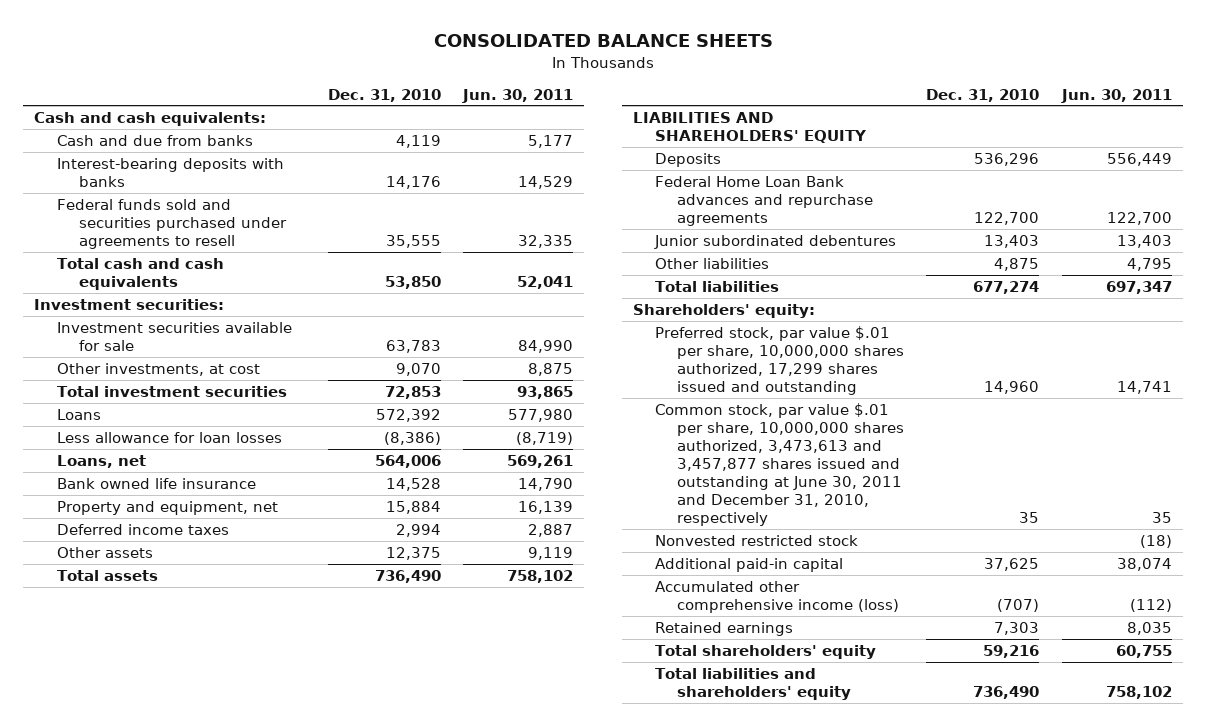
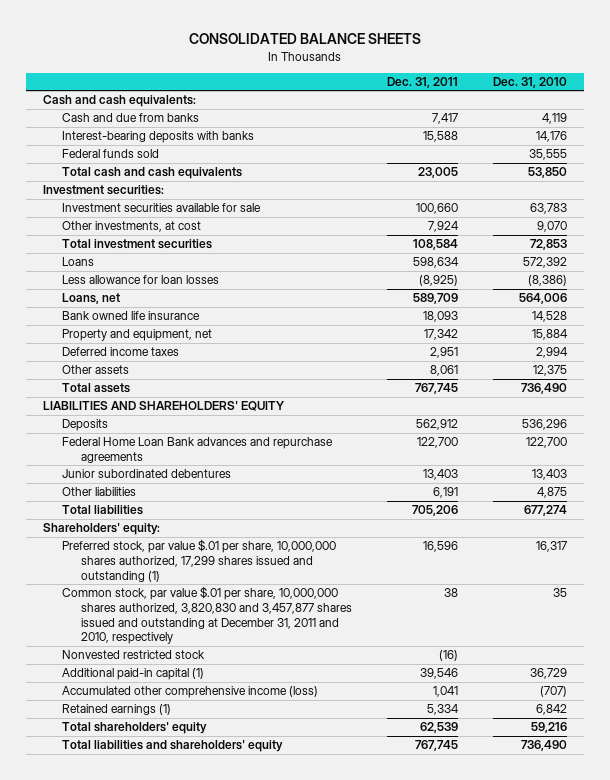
- | Dec. 31, 2010 | Jun. 30, 2011
+ | Dec. 31, 2011 | Dec. 31, 2010
- Federal funds sold and securities purchased under agreements to resell | 35,555 | 32,335
+ Federal funds sold | | 35,555
- Preferred stock, par value $.01 per share, 10,000,000 shares authorized, 17,299 shares issued and outstanding | 14,960 | 14,741
- Common stock, par value $.01 per share, 10,000,000 shares authorized, 3,473,613 and 3,457,877 shares issued and outstanding at June 30, 2011 and December 31, 2010, respectively | 35 | 35
+ Preferred stock, par value $.01 per share, 10,000,000 shares authorized, 17,299 shares issued and outstanding (1) | 16,596 | 16,317
+ Common stock, par value $.01 per share, 10,000,000 shares authorized, 3,820,830 and 3,457,877 shares issued and outstanding at December 31, 2011 and 2010, respectively | 38 | 35
- Additional paid-in capital | 37,625 | 38,074
+ Additional paid-in capital (1) | 39,546 | 36,729
- Retained earnings | 7,303 | 8,035
+ Retained earnings (1) | 5,334 | 6,842

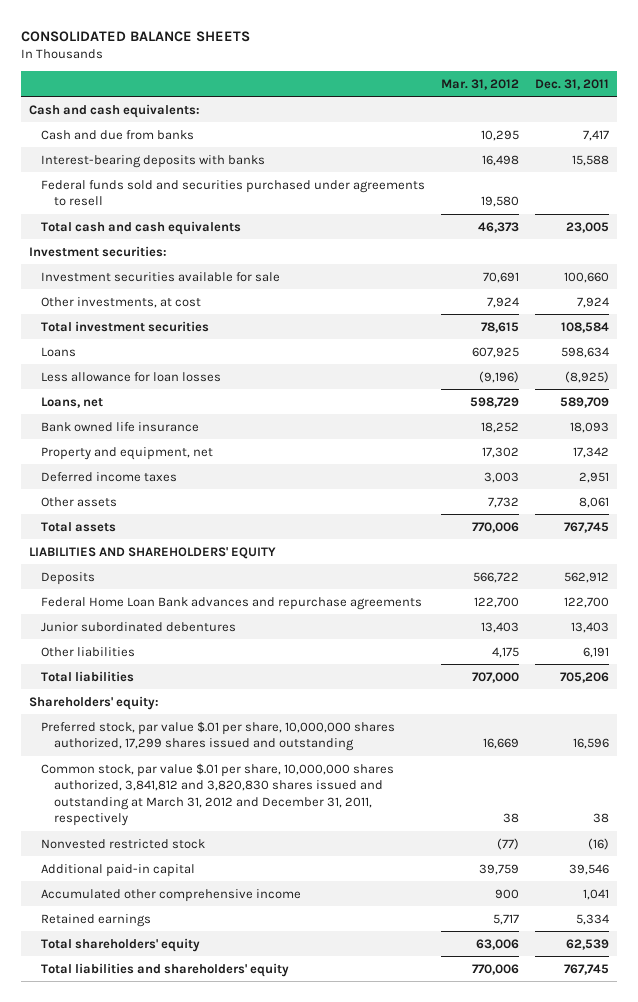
- | Dec. 31, 2011 | Dec. 31, 2010
+ | Mar. 31, 2012 | Dec. 31, 2011
- Federal funds sold | | 35,555
+ Federal funds sold and securities purchased under agreements to resell | 19,580 |
- Preferred stock, par value $.01 per share, 10,000,000 shares authorized, 17,299 shares issued and outstanding (1) | 16,596 | 16,317
- Common stock, par value $.01 per share, 10,000,000 shares authorized, 3,820,830 and 3,457,877 shares issued and outstanding at December 31, 2011 and 2010, respectively | 38 | 35
+ Preferred stock, par value $.01 per share, 10,000,000 shares authorized, 17,299 shares issued and outstanding | 16,669 | 16,596
+ Common stock, par value $.01 per share, 10,000,000 shares authorized, 3,841,812 and 3,820,830 shares issued and outstanding at March 31, 2012 and December 31, 2011, respectively | 38 | 38
- Additional paid-in capital (1) | 39,546 | 36,729
- Accumulated other comprehensive income (loss) | 1,041 | (707)
- Retained earnings (1) | 5,334 | 6,842
+ Additional paid-in capital | 39,759 | 39,546
+ Accumulated other comprehensive income | 900 | 1,041
+ Retained earnings | 5,717 | 5,334

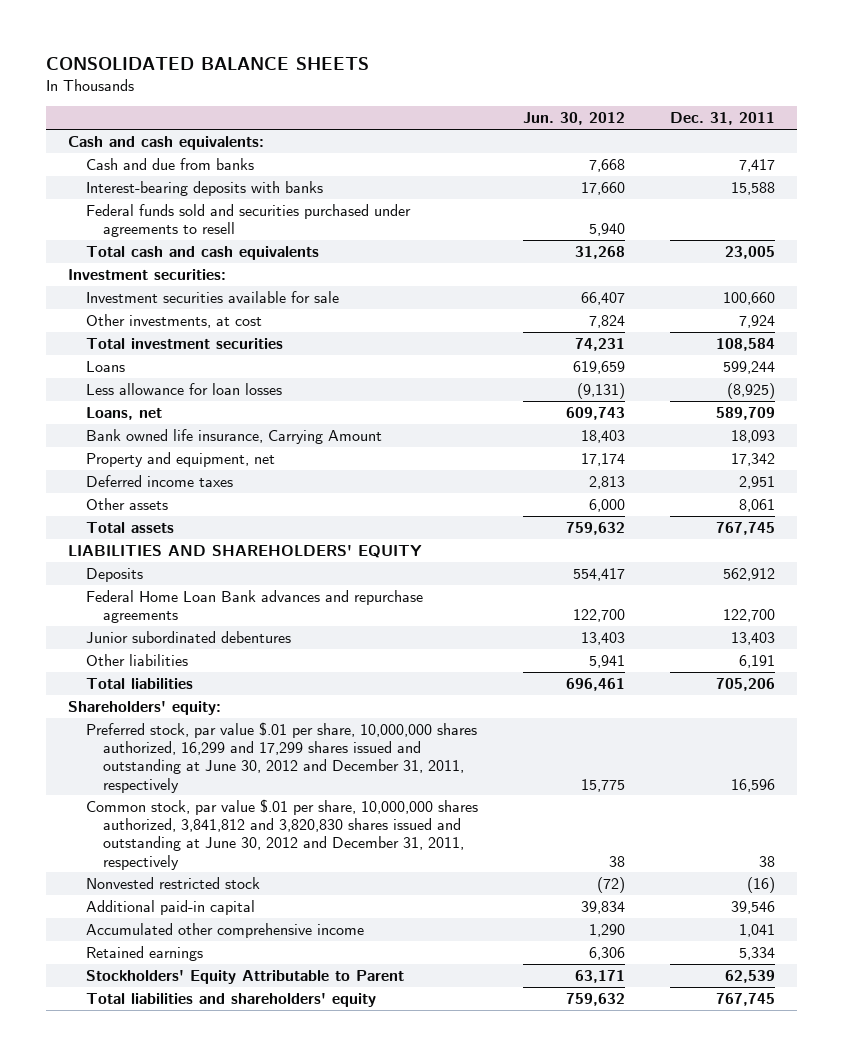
- | Mar. 31, 2012 | Dec. 31, 2011
+ | Jun. 30, 2012 | Dec. 31, 2011
- Loans | 607,925 | 598,634
+ Loans | 619,659 | 599,244
- Bank owned life insurance | 18,252 | 18,093
+ Bank owned life insurance, Carrying Amount | 18,403 | 18,093
- Preferred stock, par value $.01 per share, 10,000,000 shares authorized, 17,299 shares issued and outstanding | 16,669 | 16,596
- Common stock, par value $.01 per share, 10,000,000 shares authorized, 3,841,812 and 3,820,830 shares issued and outstanding at March 31, 2012 and December 31, 2011, respectively | 38 | 38
+ Preferred stock, par value $.01 per share, 10,000,000 shares authorized, 16,299 and 17,299 shares issued and outstanding at June 30, 2012 and December 31, 2011, respectively | 15,775 | 16,596
+ Common stock, par value $.01 per share, 10,000,000 shares authorized, 3,841,812 and 3,820,830 shares issued and outstanding at June 30, 2012 and December 31, 2011, respectively | 38 | 38
- Total shareholders' equity | 63,006 | 62,539
+ Stockholders' Equity Attributable to Parent | 63,171 | 62,539

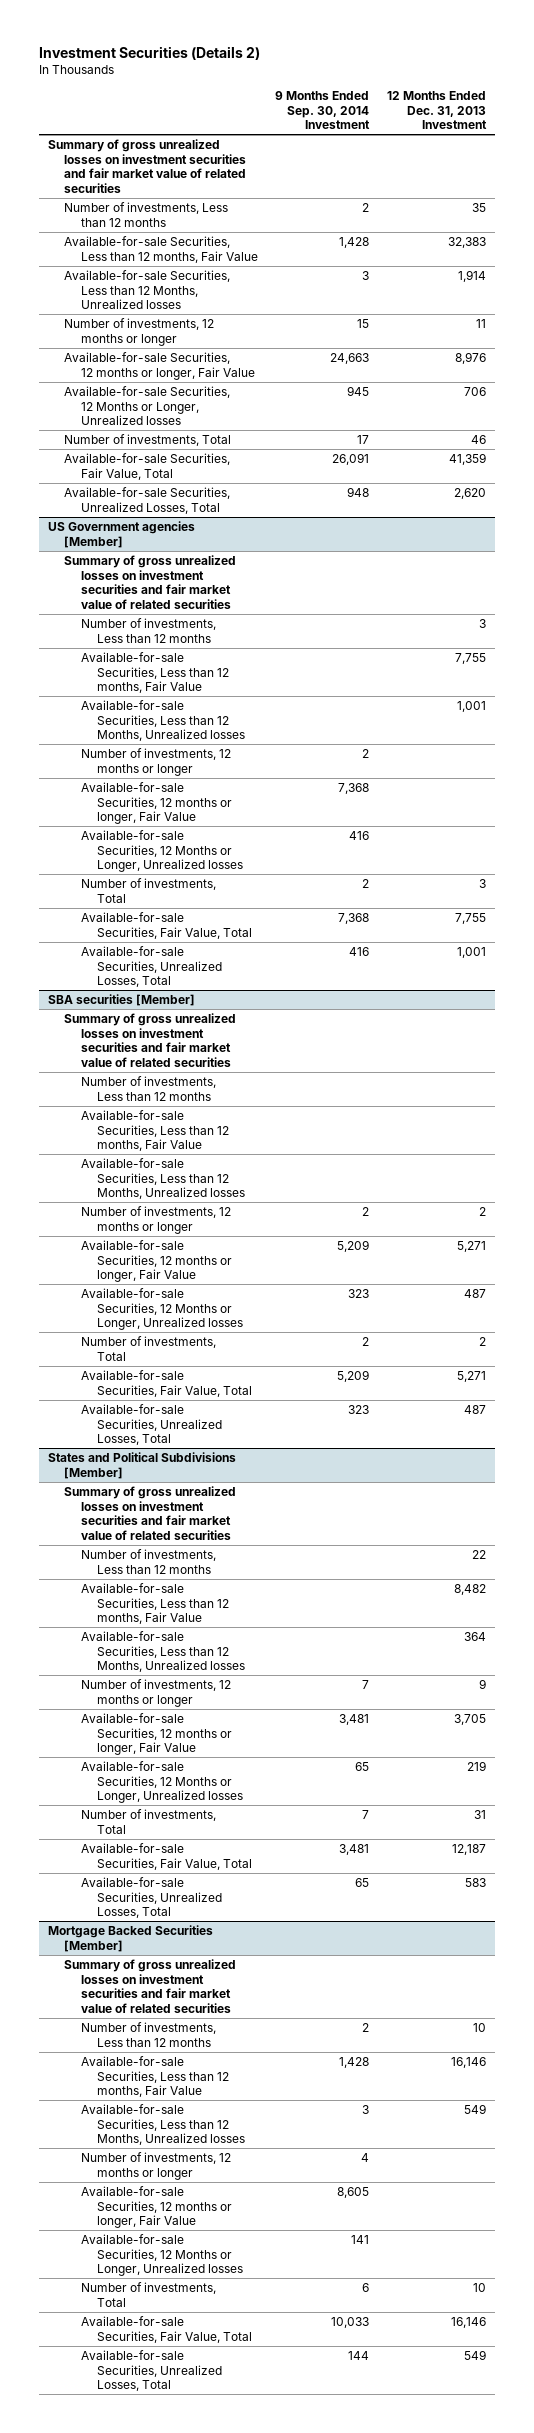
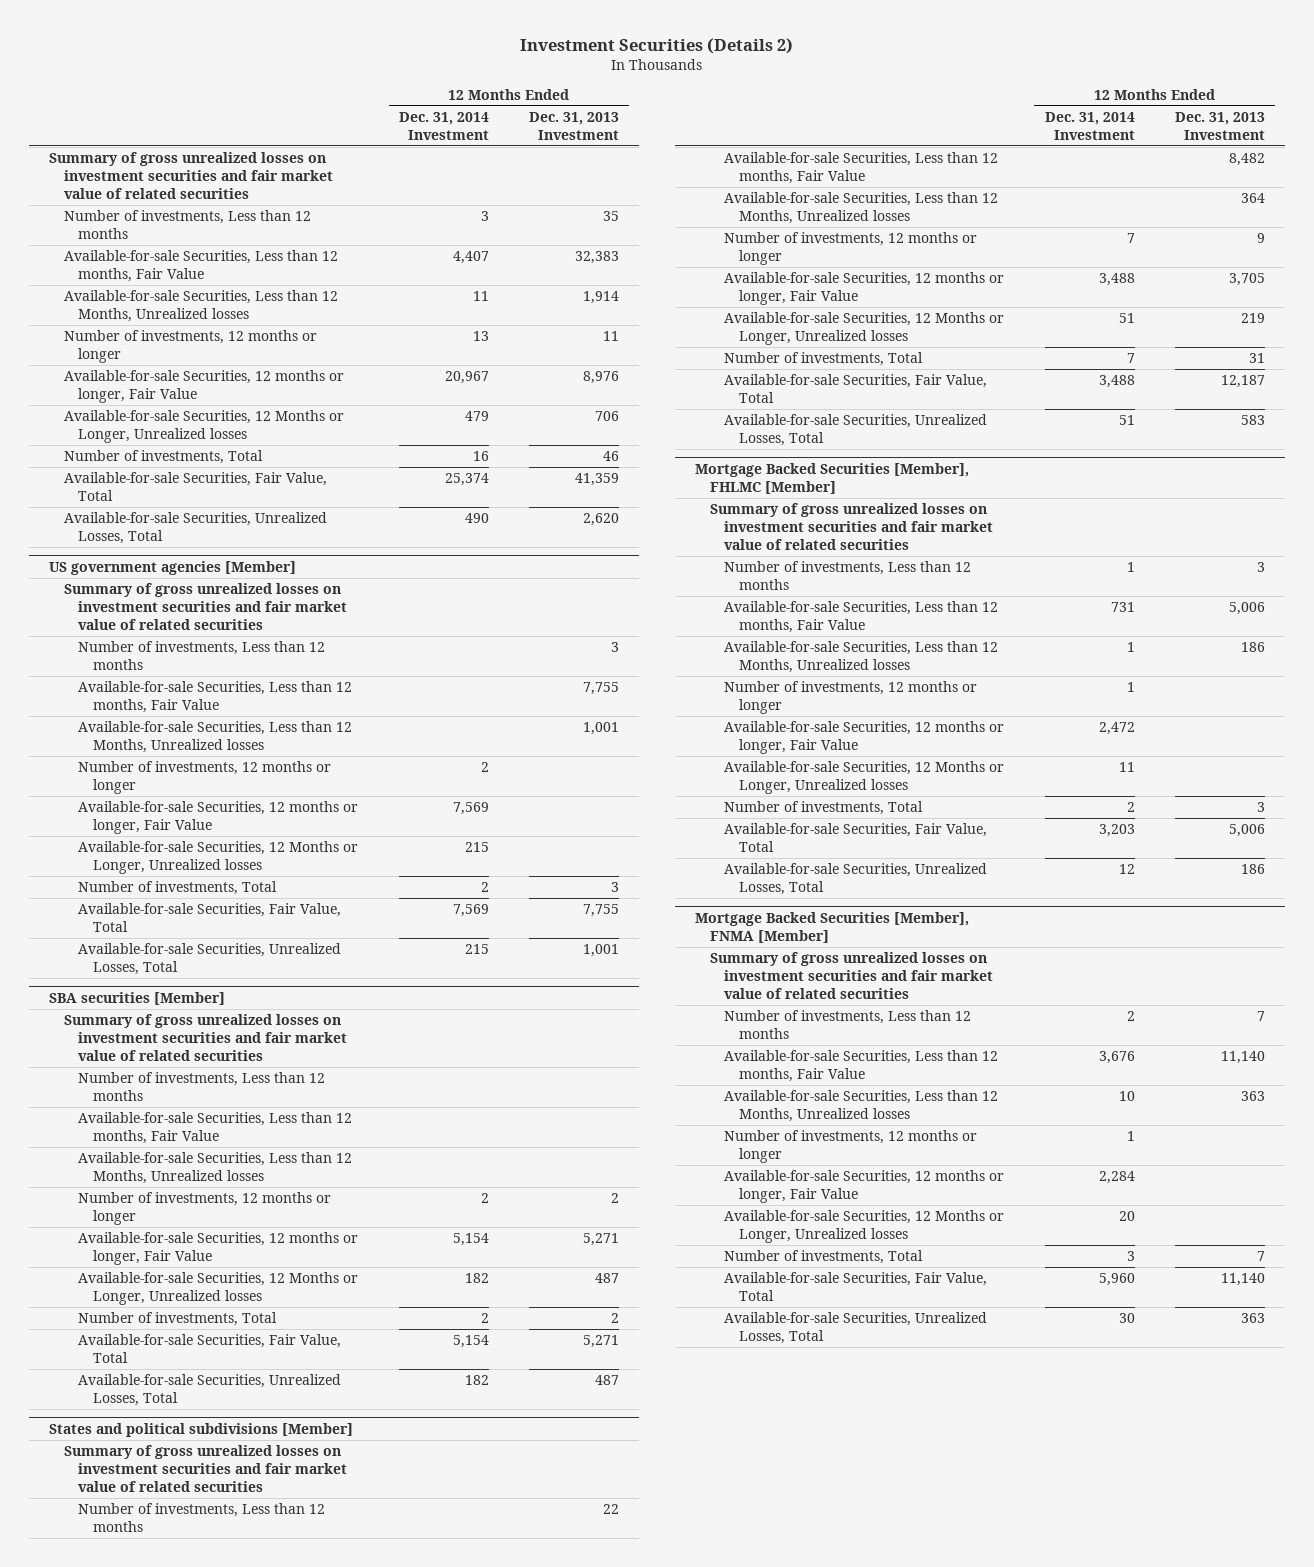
- | 9 Months Ended Sep. 30, 2014 Investment | 12 Months Ended Dec. 31, 2013 Investment
+ | 12 Months Ended Dec. 31, 2014 Investment | 12 Months Ended Dec. 31, 2013 Investment
- US Government agencies [Member]
+ US government agencies [Member]
- States and Political Subdivisions [Member]
+ States and political subdivisions [Member]
- Mortgage Backed Securities [Member]
+ Mortgage Backed Securities [Member], FHLMC [Member]
- Number of investments, Less than 12 months | 2 | 10
- Available-for-sale Securities, Less than 12 months, Fair Value | 1,428 | 16,146
- Available-for-sale Securities, Less than 12 Months, Unrealized losses | 3 | 549
+ Number of investments, Less than 12 months | 1 | 3
+ Available-for-sale Securities, Less than 12 months, Fair Value | 731 | 5,006
+ Available-for-sale Securities, Less than 12 Months, Unrealized losses | 1 | 186
- Number of investments, Total | 6 | 10
- Available-for-sale Securities, Fair Value, Total | 10,033 | 16,146
- Available-for-sale Securities, Unrealized Losses, Total | 144 | 549
+ Number of investments, Total | 2 | 3
+ Available-for-sale Securities, Fair Value, Total | 3,203 | 5,006
+ Available-for-sale Securities, Unrealized Losses, Total | 12 | 186
+ Mortgage Backed Securities [Member], FNMA [Member]
+ Summary of gross unrealized losses on investment securities and fair market value of related securities
+ Number of investments, Less than 12 months | 2 | 7
+ Available-for-sale Securities, Less than 12 months, Fair Value | 3,676 | 11,140
+ Available-for-sale Securities, Less than 12 Months, Unrealized losses | 10 | 363
+ Number of investments, 12 months or longer | 1 |
+ Available-for-sale Securities, 12 months or longer, Fair Value | 2,284 |
+ Available-for-sale Securities, 12 Months or Longer, Unrealized losses | 20 |
+ Number of investments, Total | 3 | 7
+ Available-for-sale Securities, Fair Value, Total | 5,960 | 11,140
+ Available-for-sale Securities, Unrealized Losses, Total | 30 | 363

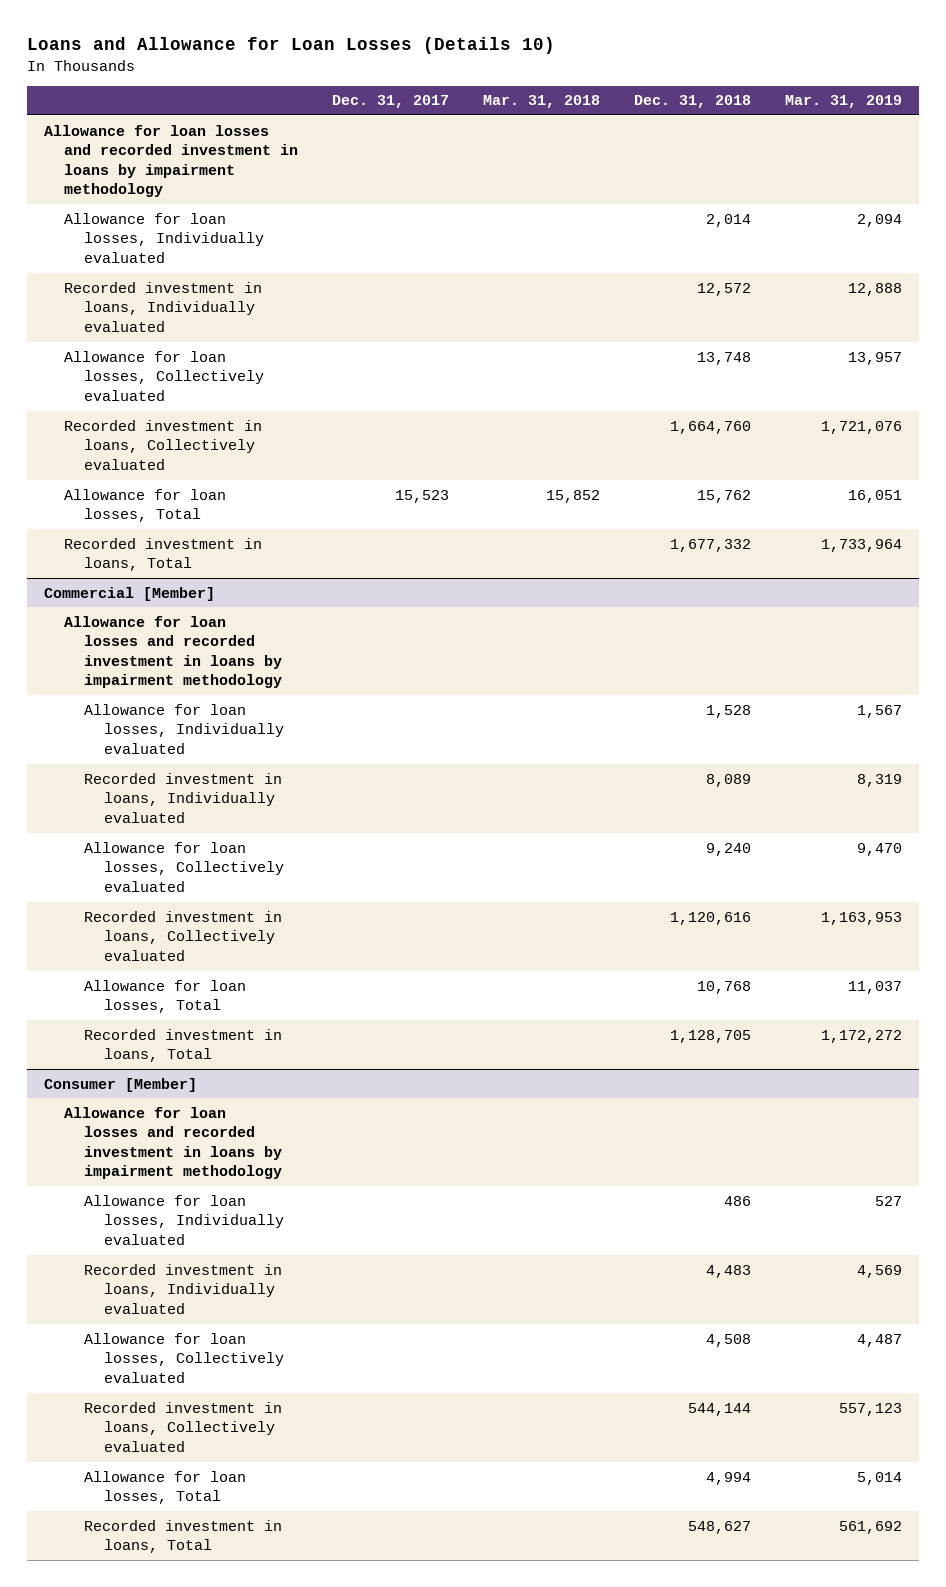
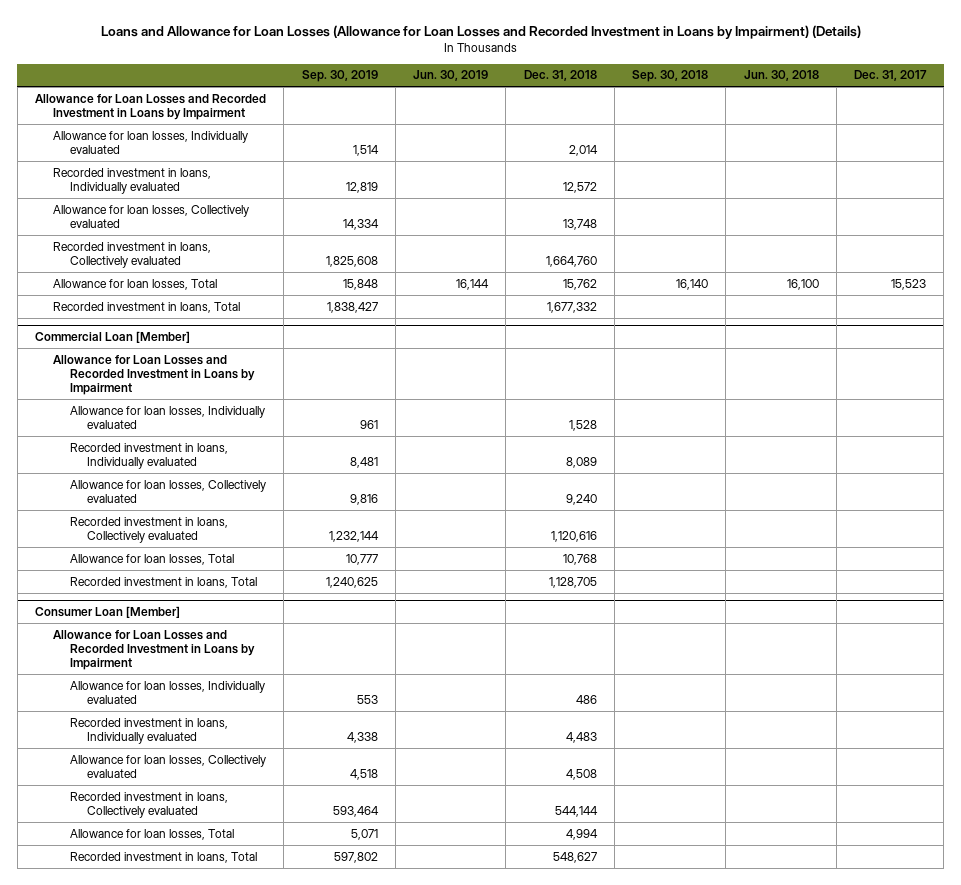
- Loans and Allowance for Loan Losses (Details 10)
+ Loans and Allowance for Loan Losses (Allowance for Loan Losses and Recorded Investment in Loans by Impairment) (Details)
- | Dec. 31, 2017 | Mar. 31, 2018 | Dec. 31, 2018 | Mar. 31, 2019
+ | Sep. 30, 2019 | Jun. 30, 2019 | Dec. 31, 2018 | Sep. 30, 2018 | Jun. 30, 2018 | Dec. 31, 2017
- Allowance for loan losses and recorded investment in loans by impairment methodology
+ Allowance for Loan Losses and Recorded Investment in Loans by Impairment
- Commercial [Member]
- Allowance for loan losses and recorded investment in loans by impairment methodology
+ Commercial Loan [Member]
+ Allowance for Loan Losses and Recorded Investment in Loans by Impairment
- Consumer [Member]
- Allowance for loan losses and recorded investment in loans by impairment methodology
+ Consumer Loan [Member]
+ Allowance for Loan Losses and Recorded Investment in Loans by Impairment

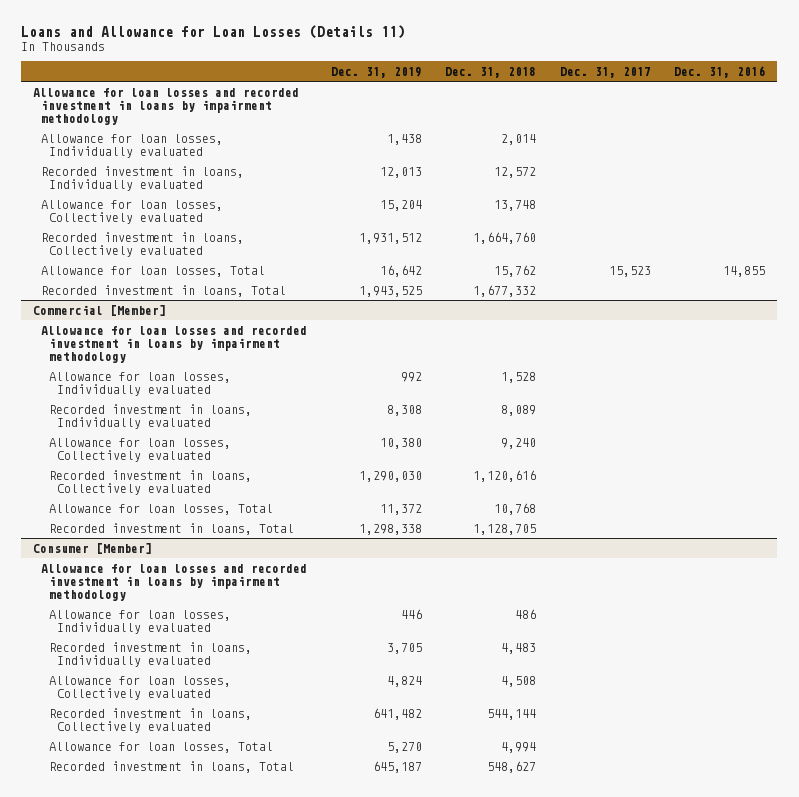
- Loans and Allowance for Loan Losses (Allowance for Loan Losses and Recorded Investment in Loans by Impairment) (Details)
+ Loans and Allowance for Loan Losses (Details 11)
- | Sep. 30, 2019 | Jun. 30, 2019 | Dec. 31, 2018 | Sep. 30, 2018 | Jun. 30, 2018 | Dec. 31, 2017
+ | Dec. 31, 2019 | Dec. 31, 2018 | Dec. 31, 2017 | Dec. 31, 2016
- Allowance for Loan Losses and Recorded Investment in Loans by Impairment
+ Allowance for loan losses and recorded investment in loans by impairment methodology
- Commercial Loan [Member]
- Allowance for Loan Losses and Recorded Investment in Loans by Impairment
+ Commercial [Member]
+ Allowance for loan losses and recorded investment in loans by impairment methodology
- Consumer Loan [Member]
- Allowance for Loan Losses and Recorded Investment in Loans by Impairment
+ Consumer [Member]
+ Allowance for loan losses and recorded investment in loans by impairment methodology

